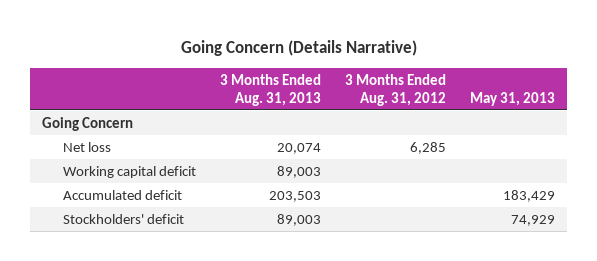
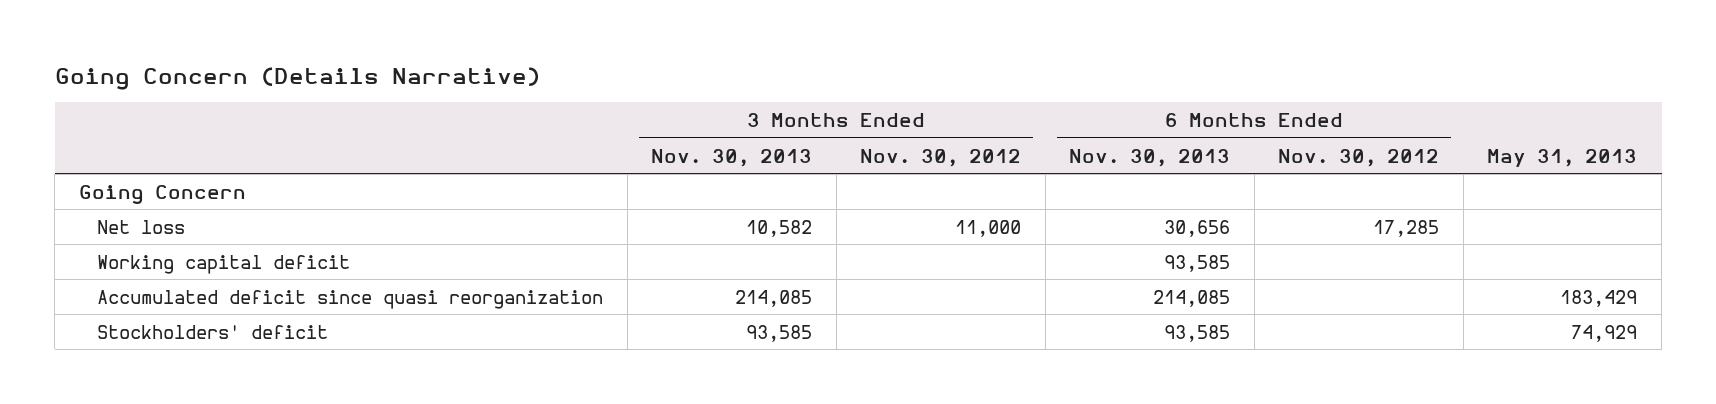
- | 3 Months Ended Aug. 31, 2013 | 3 Months Ended Aug. 31, 2012 | May 31, 2013
+ | 3 Months Ended Nov. 30, 2013 | 3 Months Ended Nov. 30, 2012 | 6 Months Ended Nov. 30, 2013 | 6 Months Ended Nov. 30, 2012 | May 31, 2013
- Accumulated deficit | 203,503 | | 183,429
+ Accumulated deficit since quasi reorganization | 214,085 | | 214,085 | | 183,429

